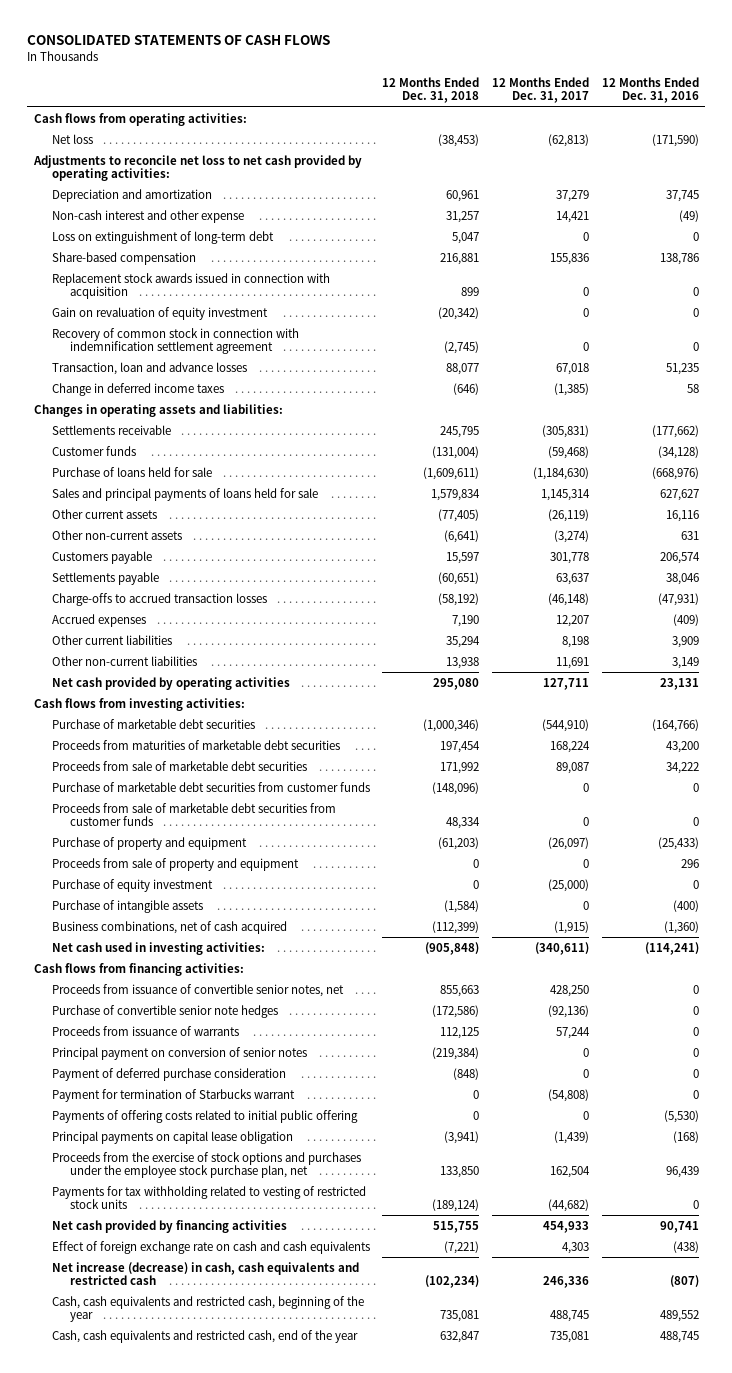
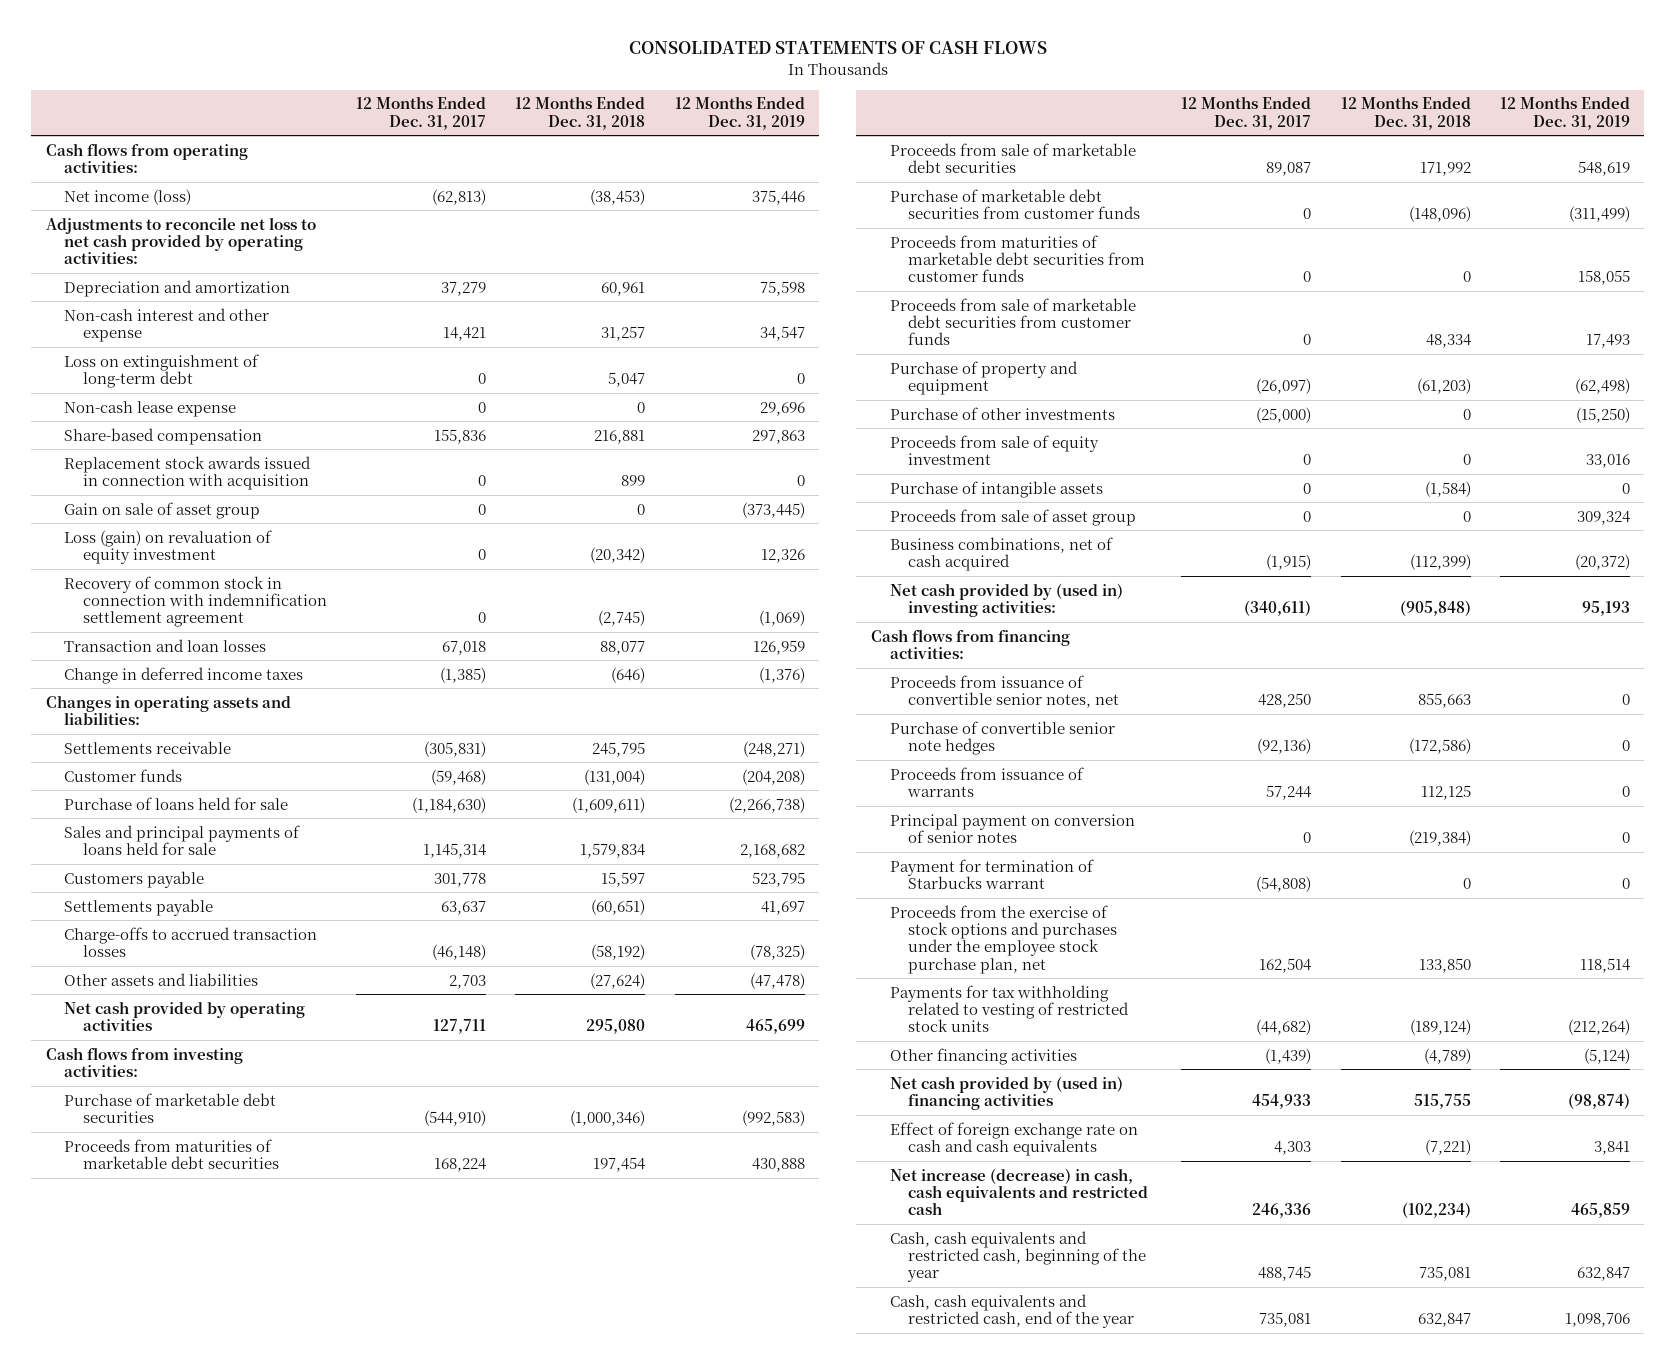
- | 12 Months Ended Dec. 31, 2018 | 12 Months Ended Dec. 31, 2017 | 12 Months Ended Dec. 31, 2016
+ | 12 Months Ended Dec. 31, 2017 | 12 Months Ended Dec. 31, 2018 | 12 Months Ended Dec. 31, 2019
- Net loss | (38,453) | (62,813) | (171,590)
+ Net income (loss) | (62,813) | (38,453) | 375,446
+ Non-cash lease expense | 0 | 0 | 29,696
- Gain on revaluation of equity investment | (20,342) | 0 | 0
+ Gain on sale of asset group | 0 | 0 | (373,445)
+ Loss (gain) on revaluation of equity investment | 0 | (20,342) | 12,326
- Transaction, loan and advance losses | 88,077 | 67,018 | 51,235
+ Transaction and loan losses | 67,018 | 88,077 | 126,959
- Other current assets | (77,405) | (26,119) | 16,116
- Other non-current assets | (6,641) | (3,274) | 631
- Accrued expenses | 7,190 | 12,207 | (409)
- Other current liabilities | 35,294 | 8,198 | 3,909
- Other non-current liabilities | 13,938 | 11,691 | 3,149
+ Other assets and liabilities | 2,703 | (27,624) | (47,478)
+ Proceeds from maturities of marketable debt securities from customer funds | 0 | 0 | 158,055
- Proceeds from sale of property and equipment | 0 | 0 | 296
- Purchase of equity investment | 0 | (25,000) | 0
+ Purchase of other investments | (25,000) | 0 | (15,250)
+ Proceeds from sale of equity investment | 0 | 0 | 33,016
+ Proceeds from sale of asset group | 0 | 0 | 309,324
- Net cash used in investing activities: | (905,848) | (340,611) | (114,241)
+ Net cash provided by (used in) investing activities: | (340,611) | (905,848) | 95,193
- Payment of deferred purchase consideration | (848) | 0 | 0
- Payments of offering costs related to initial public offering | 0 | 0 | (5,530)
- Principal payments on capital lease obligation | (3,941) | (1,439) | (168)
- Net cash provided by financing activities | 515,755 | 454,933 | 90,741
+ Other financing activities | (1,439) | (4,789) | (5,124)
+ Net cash provided by (used in) financing activities | 454,933 | 515,755 | (98,874)

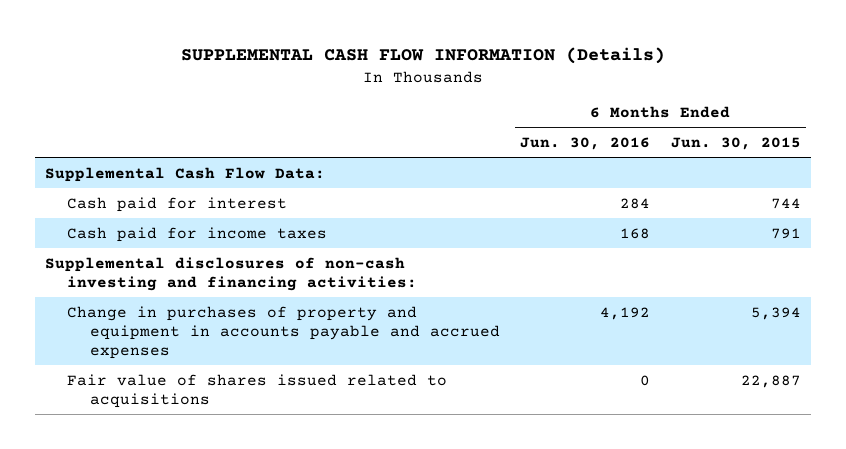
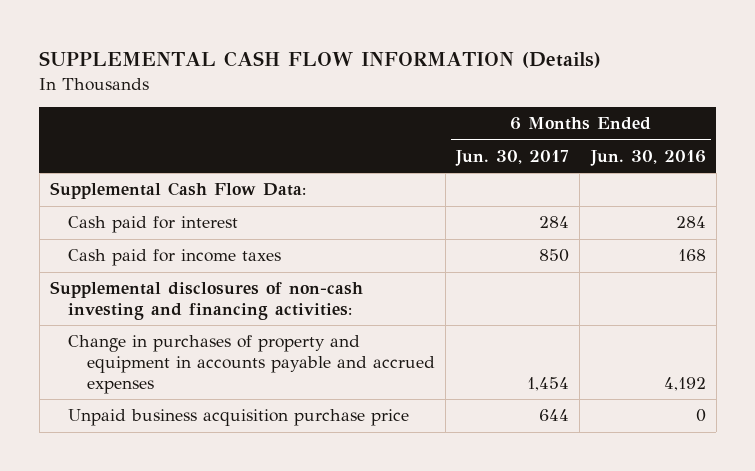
- | 6 Months Ended Jun. 30, 2016 | 6 Months Ended Jun. 30, 2015
+ | 6 Months Ended Jun. 30, 2017 | 6 Months Ended Jun. 30, 2016
- Fair value of shares issued related to acquisitions | 0 | 22,887
+ Unpaid business acquisition purchase price | 644 | 0

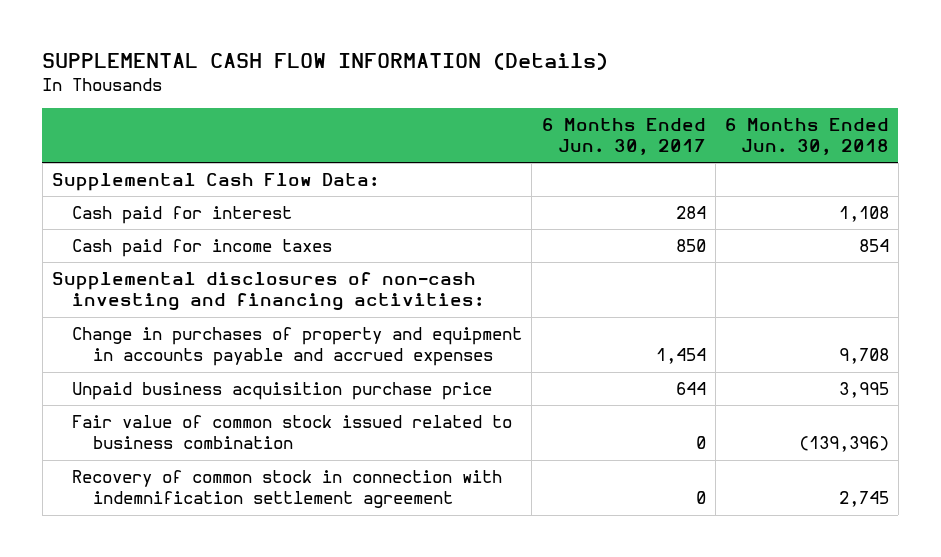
- | 6 Months Ended Jun. 30, 2017 | 6 Months Ended Jun. 30, 2016
+ | 6 Months Ended Jun. 30, 2017 | 6 Months Ended Jun. 30, 2018
+ Fair value of common stock issued related to business combination | 0 | (139,396)
+ Recovery of common stock in connection with indemnification settlement agreement | 0 | 2,745

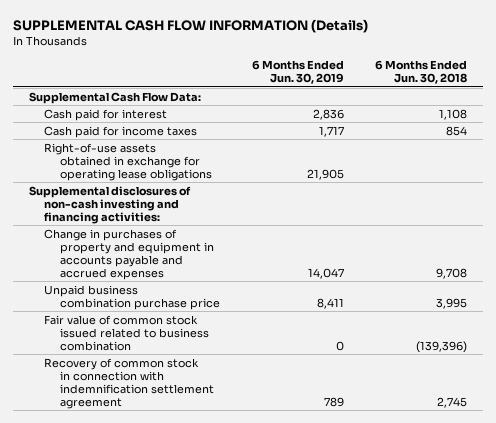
- | 6 Months Ended Jun. 30, 2017 | 6 Months Ended Jun. 30, 2018
+ | 6 Months Ended Jun. 30, 2019 | 6 Months Ended Jun. 30, 2018
+ Right-of-use assets obtained in exchange for operating lease obligations | 21,905 |
- Unpaid business acquisition purchase price | 644 | 3,995
+ Unpaid business combination purchase price | 8,411 | 3,995

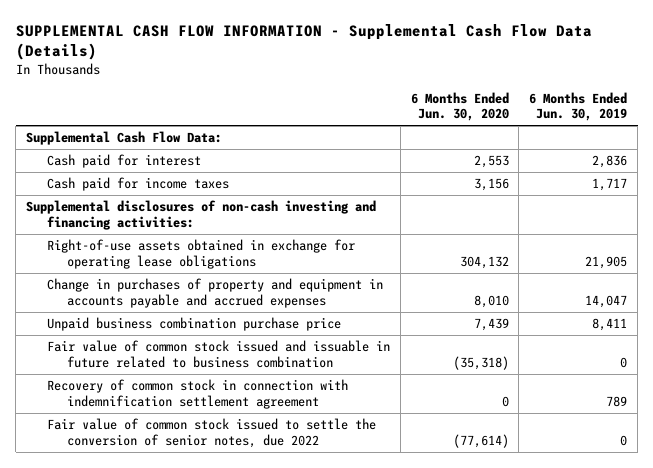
- SUPPLEMENTAL CASH FLOW INFORMATION (Details)
+ SUPPLEMENTAL CASH FLOW INFORMATION - Supplemental Cash Flow Data (Details)
- | 6 Months Ended Jun. 30, 2019 | 6 Months Ended Jun. 30, 2018
+ | 6 Months Ended Jun. 30, 2020 | 6 Months Ended Jun. 30, 2019
moved down: Right-of-use assets obtained in exchange for operating lease obligations | 304,132 | 21,905
- Fair value of common stock issued related to business combination | 0 | (139,396)
+ Fair value of common stock issued and issuable in future related to business combination | (35,318) | 0
+ Fair value of common stock issued to settle the conversion of senior notes, due 2022 | (77,614) | 0

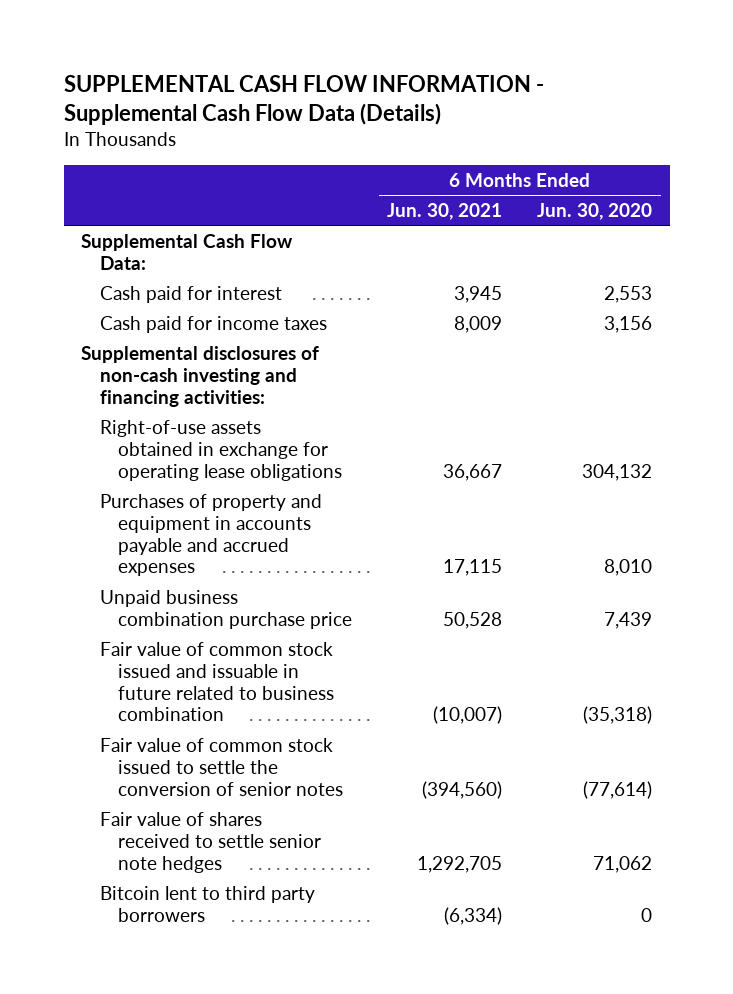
- | 6 Months Ended Jun. 30, 2020 | 6 Months Ended Jun. 30, 2019
+ | 6 Months Ended Jun. 30, 2021 | 6 Months Ended Jun. 30, 2020
- Change in purchases of property and equipment in accounts payable and accrued expenses | 8,010 | 14,047
+ Purchases of property and equipment in accounts payable and accrued expenses | 17,115 | 8,010
- Recovery of common stock in connection with indemnification settlement agreement | 0 | 789
- Fair value of common stock issued to settle the conversion of senior notes, due 2022 | (77,614) | 0
+ Fair value of common stock issued to settle the conversion of senior notes | (394,560) | (77,614)
+ Fair value of shares received to settle senior note hedges | 1,292,705 | 71,062
+ Bitcoin lent to third party borrowers | (6,334) | 0

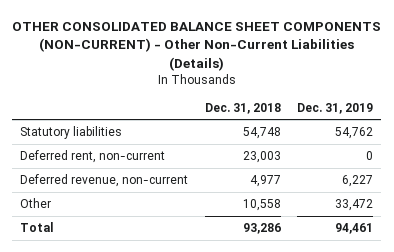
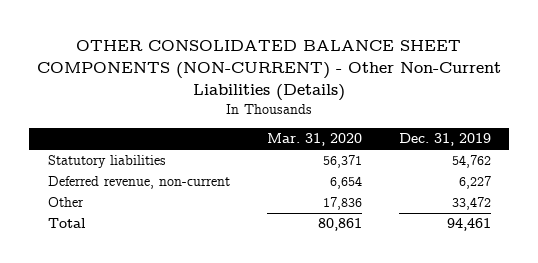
- | Dec. 31, 2018 | Dec. 31, 2019
+ | Mar. 31, 2020 | Dec. 31, 2019
- Deferred rent, non-current | 23,003 | 0

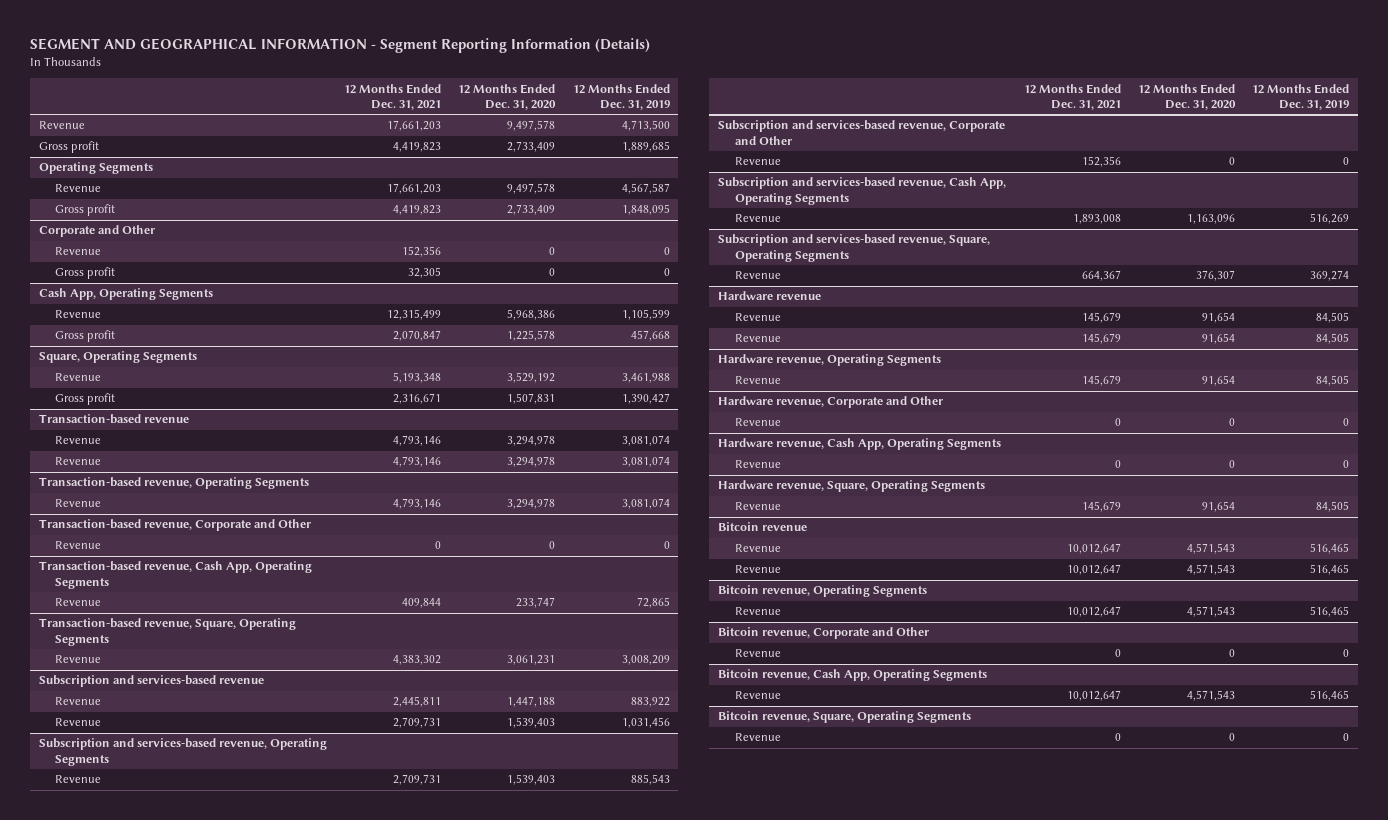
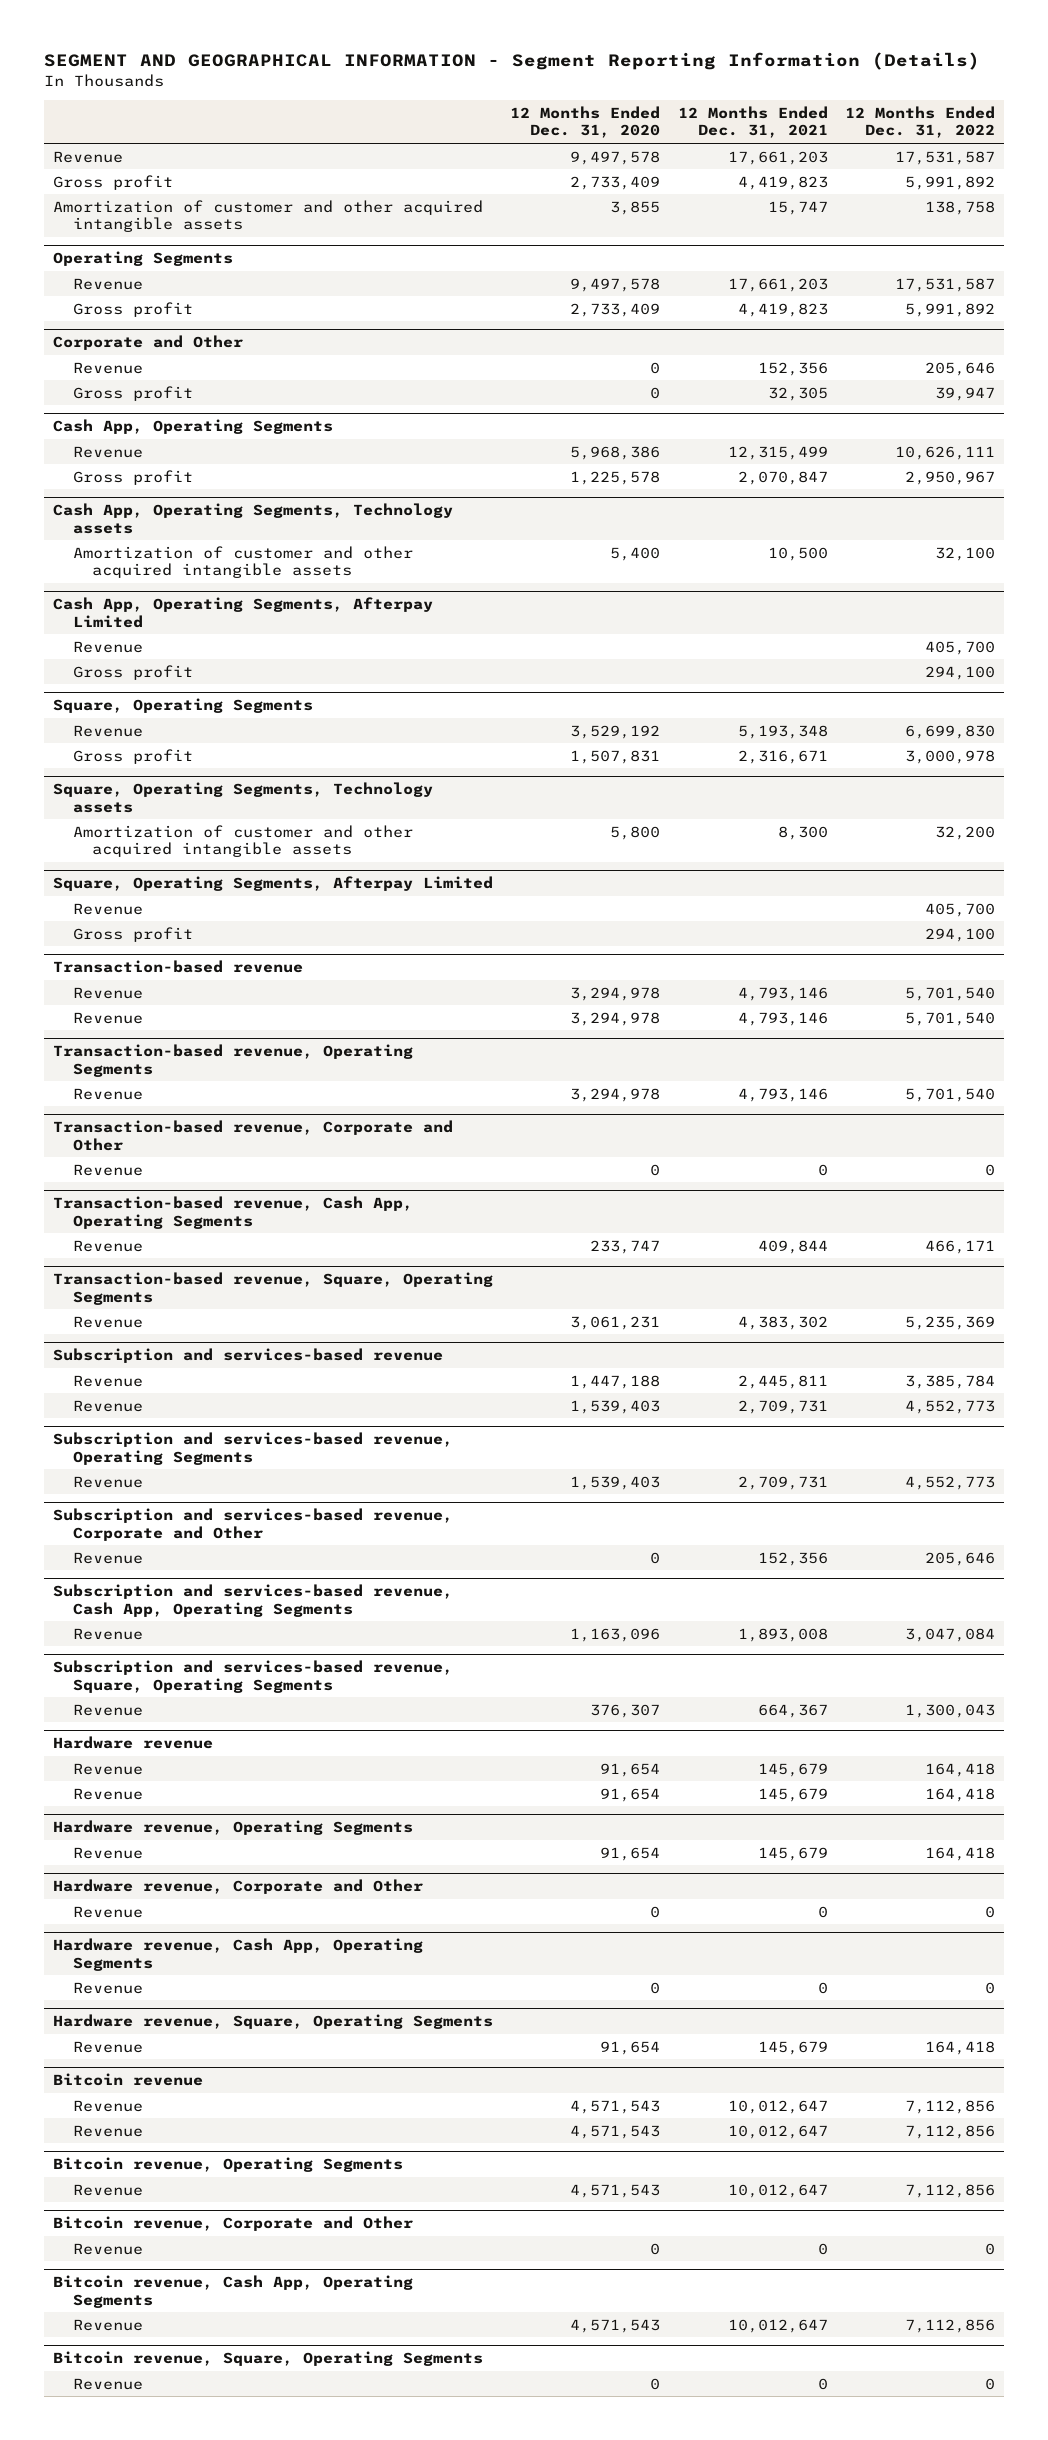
- | 12 Months Ended Dec. 31, 2021 | 12 Months Ended Dec. 31, 2020 | 12 Months Ended Dec. 31, 2019
+ | 12 Months Ended Dec. 31, 2020 | 12 Months Ended Dec. 31, 2021 | 12 Months Ended Dec. 31, 2022
+ Amortization of customer and other acquired intangible assets | 3,855 | 15,747 | 138,758
+ Cash App, Operating Segments, Technology assets
+ Amortization of customer and other acquired intangible assets | 5,400 | 10,500 | 32,100
+ Cash App, Operating Segments, Afterpay Limited
+ Revenue | | | 405,700
+ Gross profit | | | 294,100
+ Square, Operating Segments, Technology assets
+ Amortization of customer and other acquired intangible assets | 5,800 | 8,300 | 32,200
+ Square, Operating Segments, Afterpay Limited
+ Revenue | | | 405,700
+ Gross profit | | | 294,100

